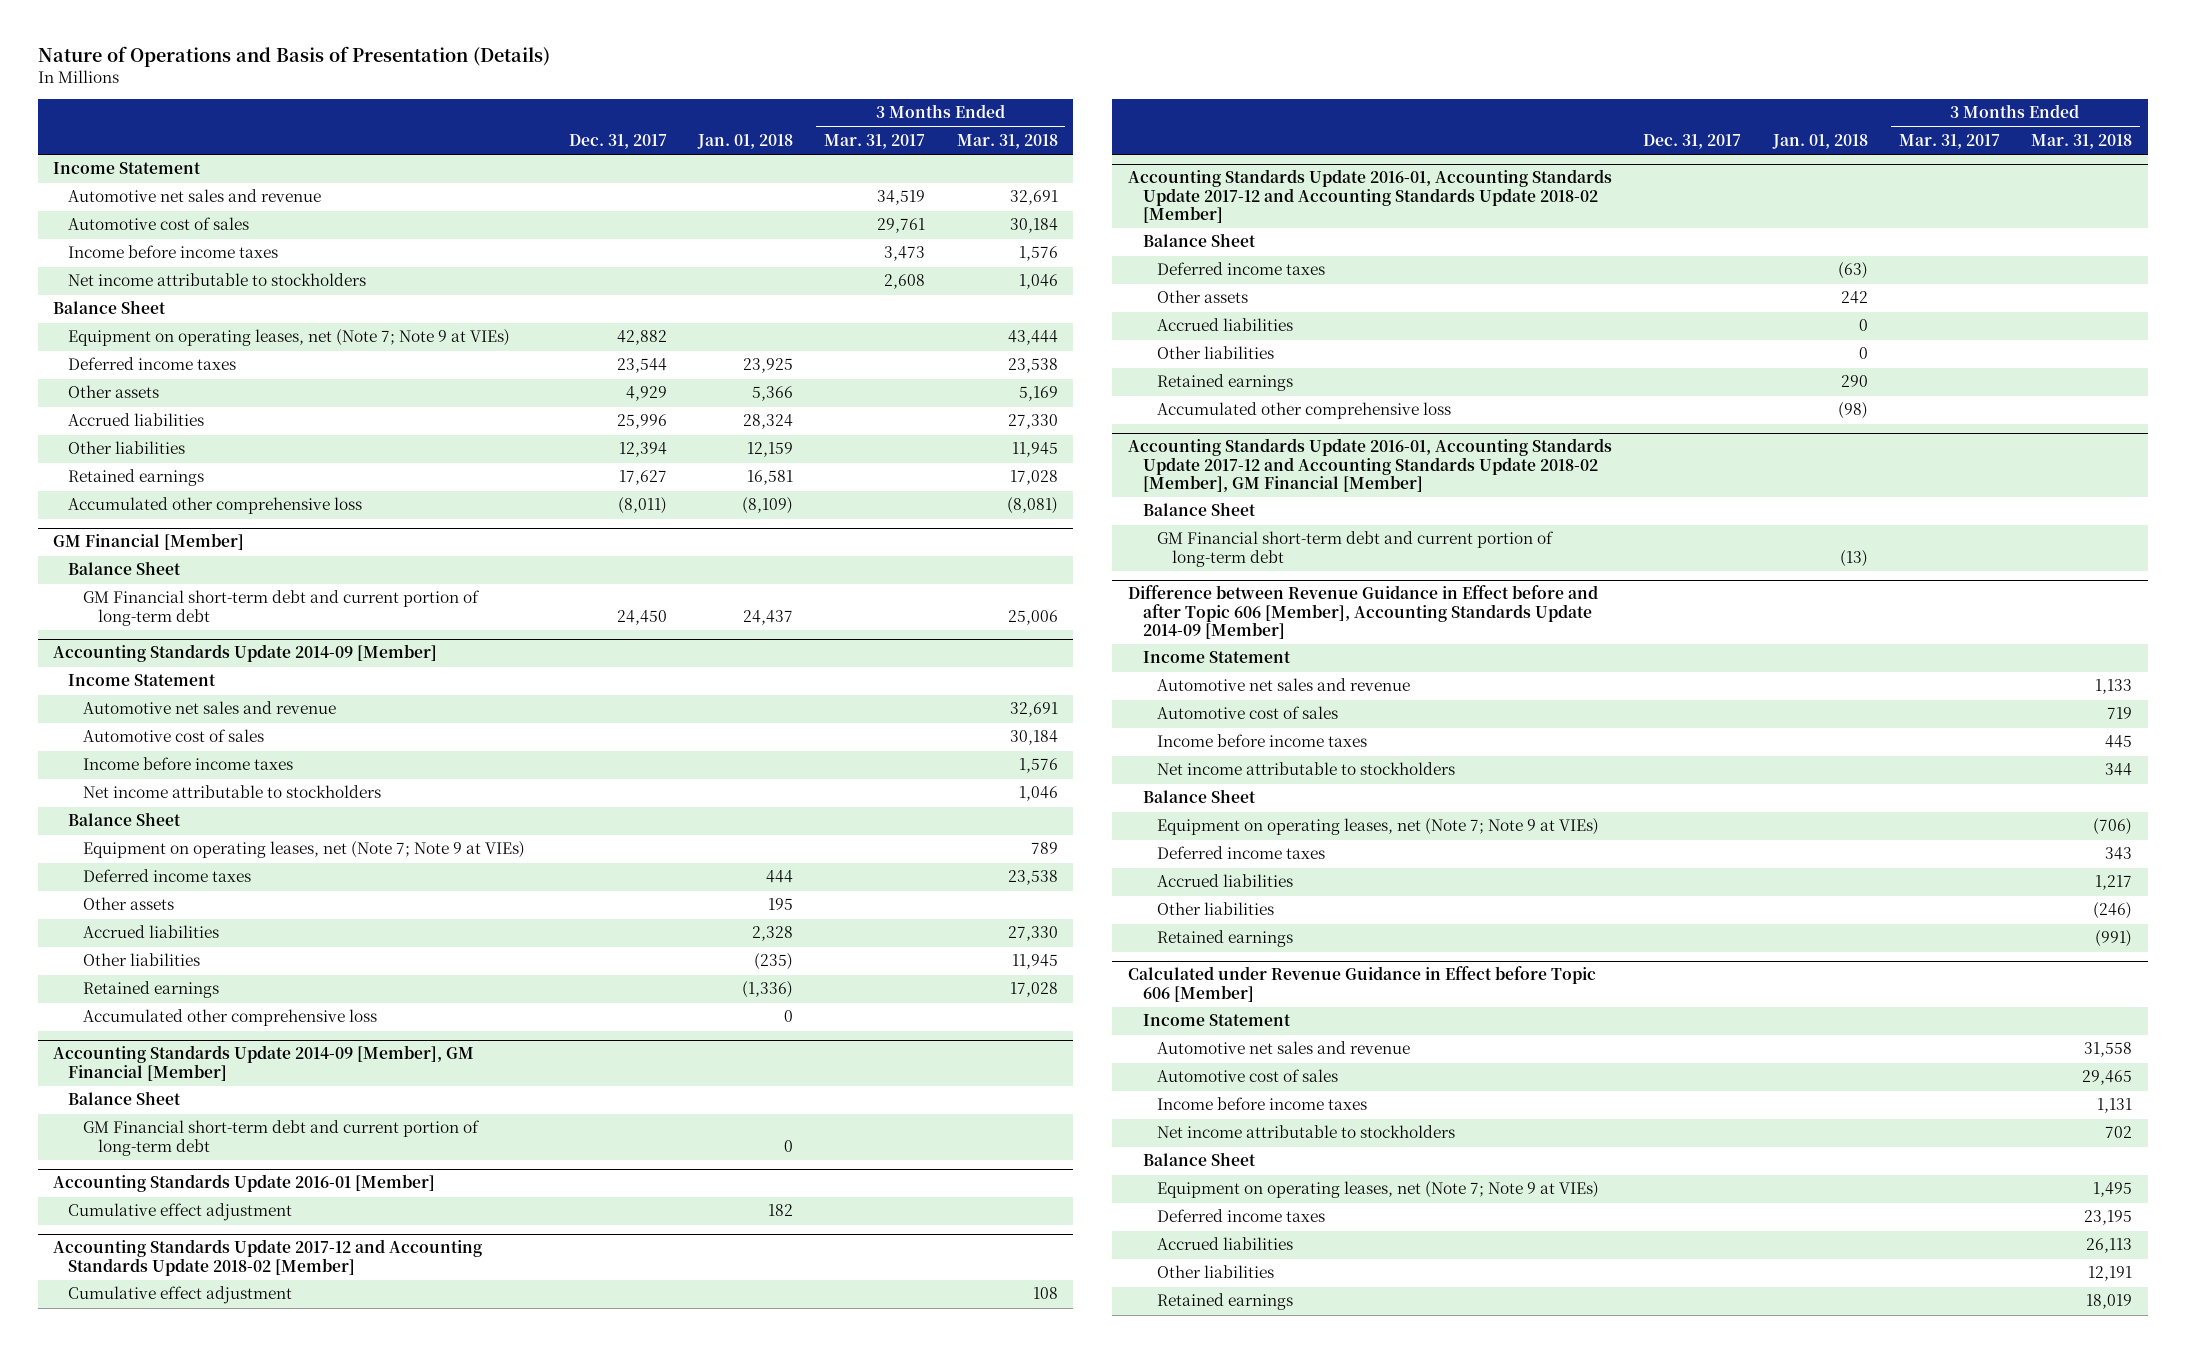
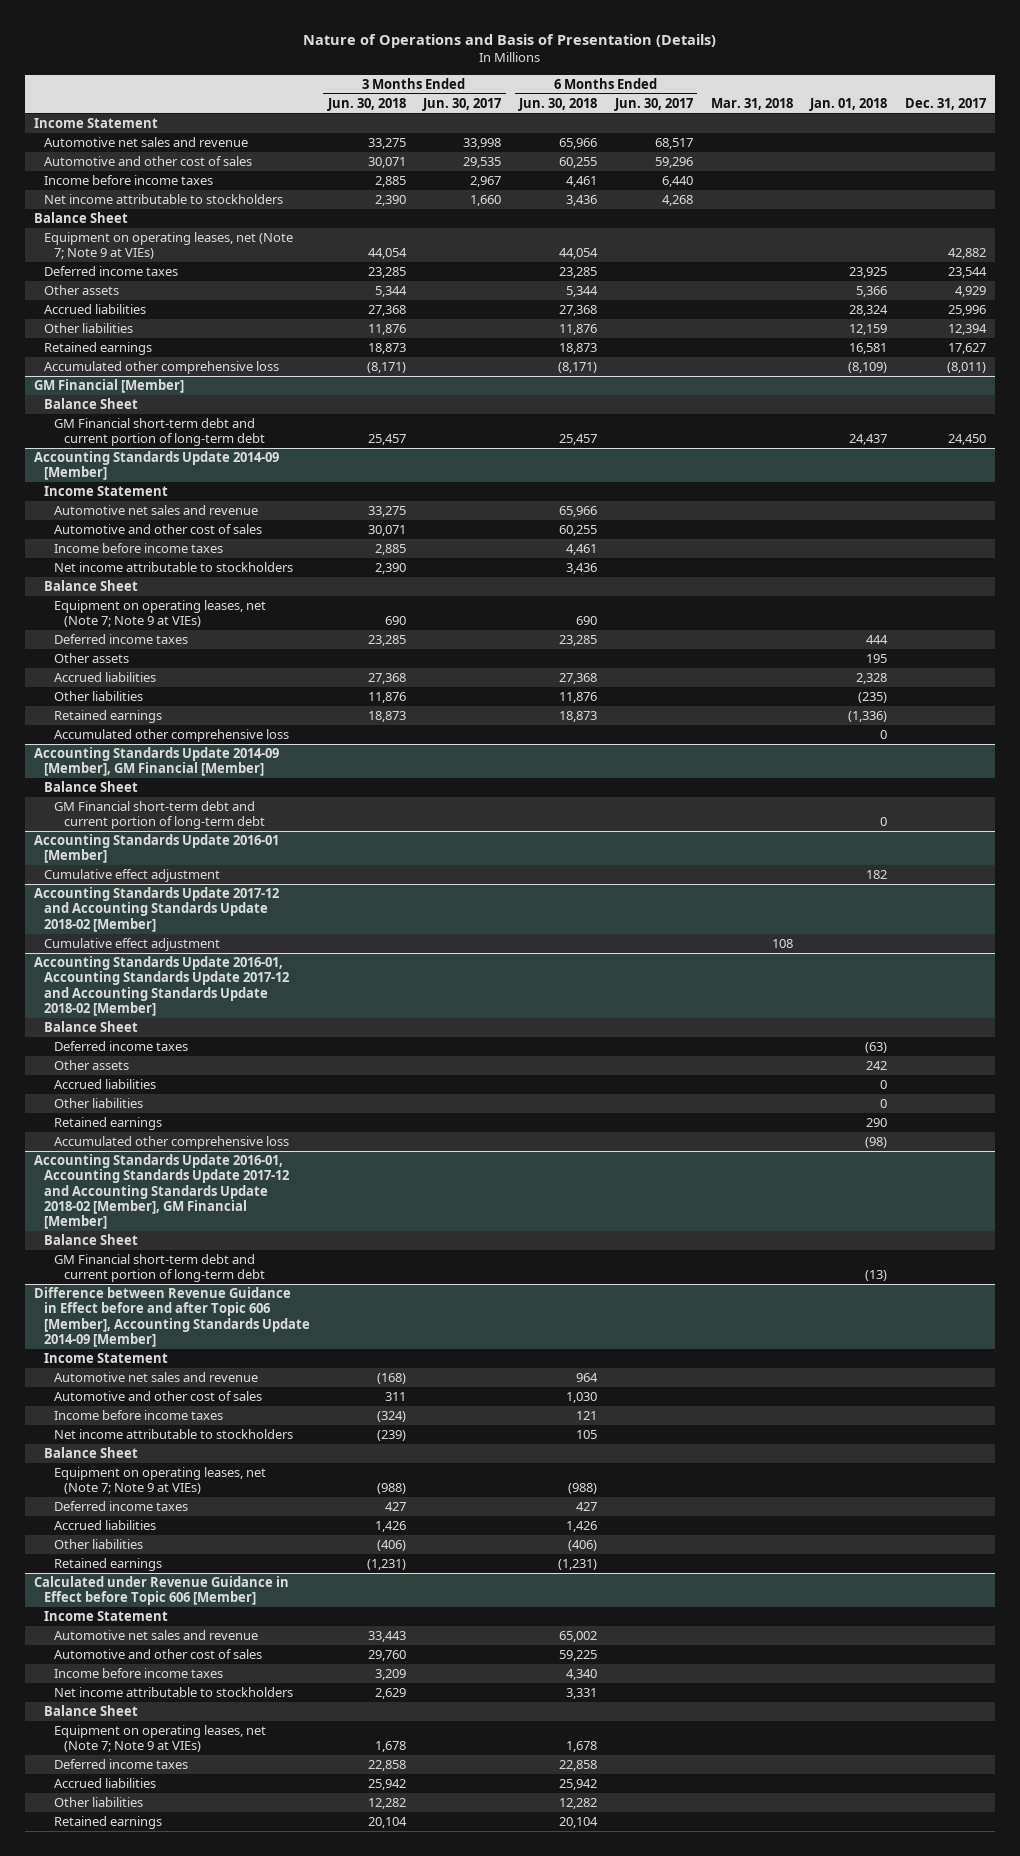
- | Dec. 31, 2017 | Jan. 01, 2018 | 3 Months Ended Mar. 31, 2017 | 3 Months Ended Mar. 31, 2018
+ | 3 Months Ended Jun. 30, 2018 | 3 Months Ended Jun. 30, 2017 | 6 Months Ended Jun. 30, 2018 | 6 Months Ended Jun. 30, 2017 | Mar. 31, 2018 | Jan. 01, 2018 | Dec. 31, 2017
- Automotive cost of sales | | | 29,761 | 30,184
+ Automotive and other cost of sales | 30,071 | 29,535 | 60,255 | 59,296 | | |
@ Accounting Standards Update 2014-09 [Member]
- Automotive cost of sales | | | | 30,184
+ Automotive and other cost of sales | 30,071 | | 60,255 | | | |
@ Difference between Revenue Guidance in Effect before and after Topic 606 [Member], Accounting Standards Update 2014-09 [Member]
- Automotive cost of sales | | | | 719
+ Automotive and other cost of sales | 311 | | 1,030 | | | |
@ Calculated under Revenue Guidance in Effect before Topic 606 [Member]
- Automotive cost of sales | | | | 29,465
+ Automotive and other cost of sales | 29,760 | | 59,225 | | | |

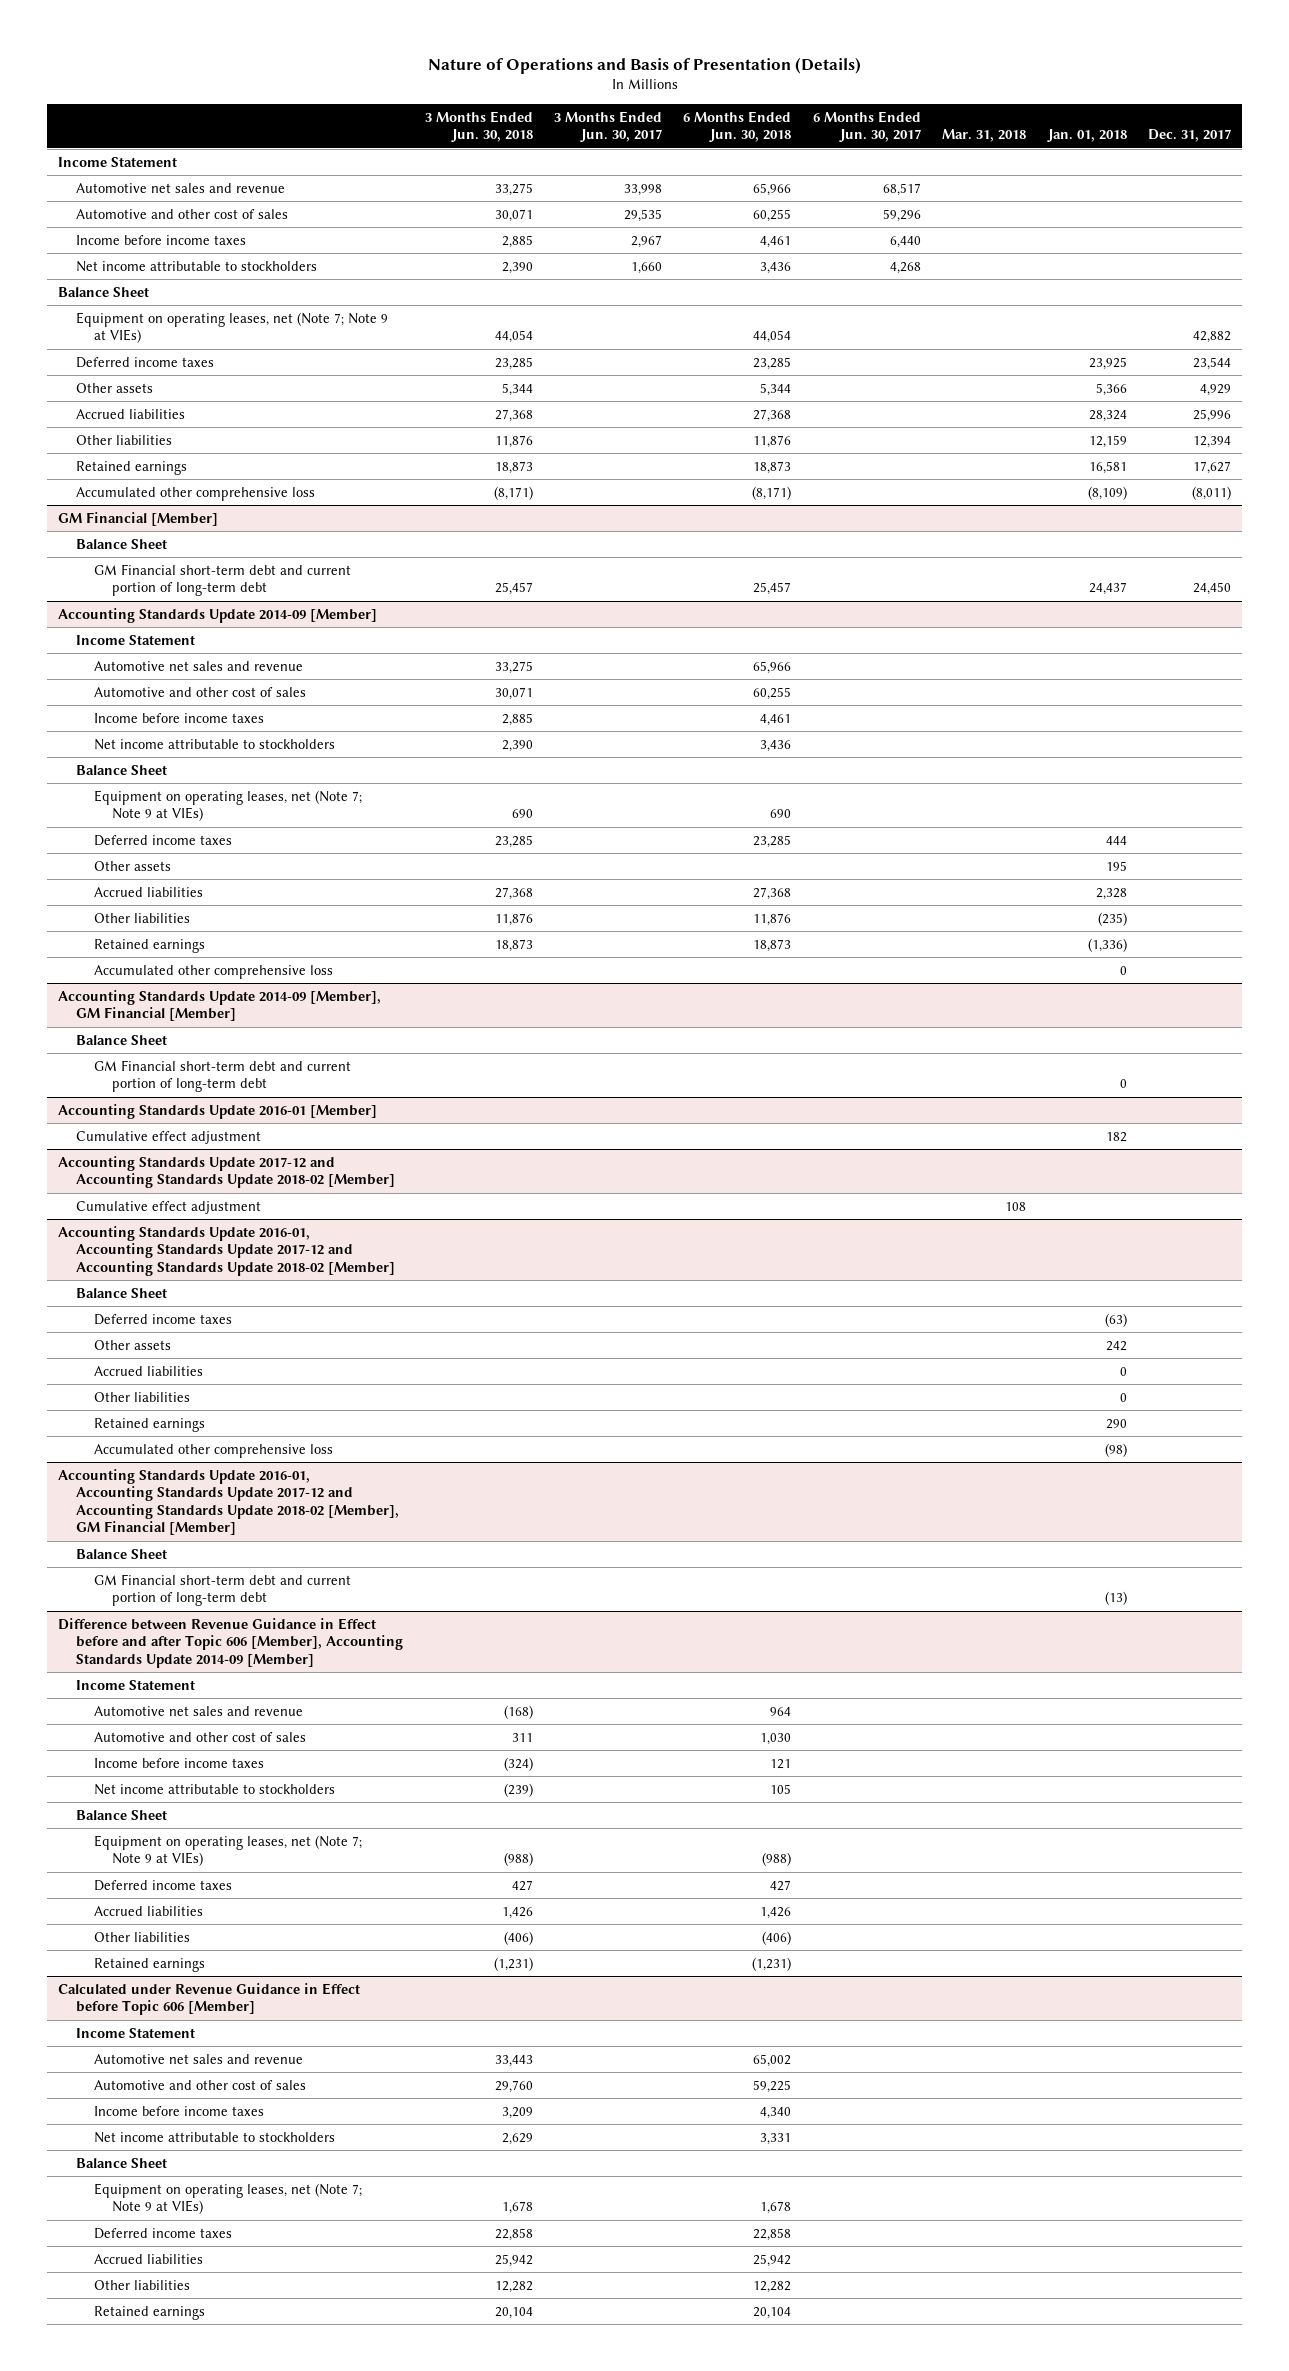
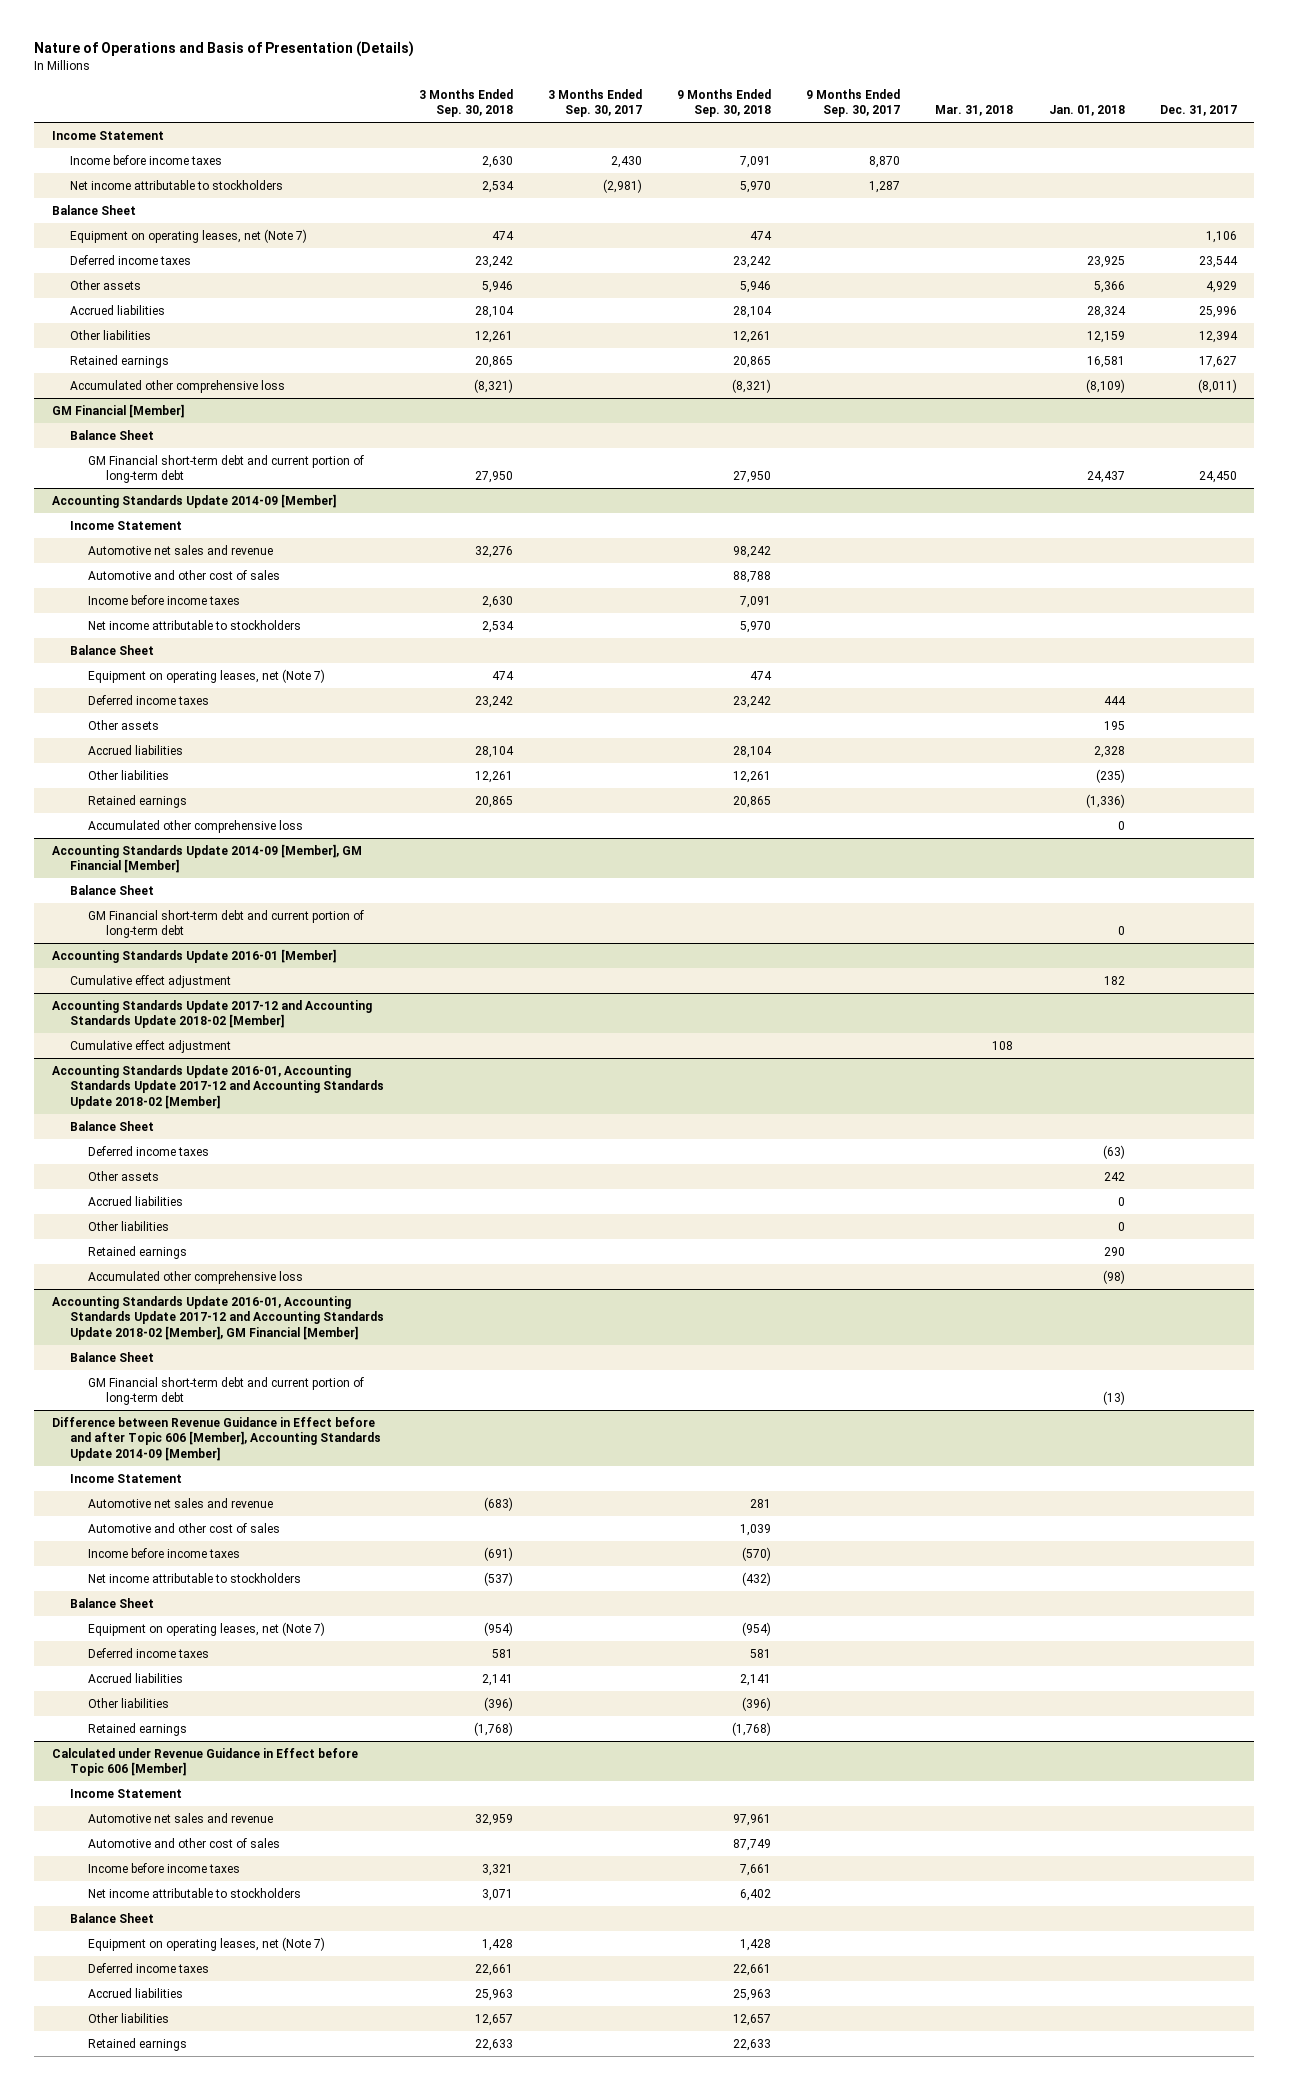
- | 3 Months Ended Jun. 30, 2018 | 3 Months Ended Jun. 30, 2017 | 6 Months Ended Jun. 30, 2018 | 6 Months Ended Jun. 30, 2017 | Mar. 31, 2018 | Jan. 01, 2018 | Dec. 31, 2017
+ | 3 Months Ended Sep. 30, 2018 | 3 Months Ended Sep. 30, 2017 | 9 Months Ended Sep. 30, 2018 | 9 Months Ended Sep. 30, 2017 | Mar. 31, 2018 | Jan. 01, 2018 | Dec. 31, 2017
- Automotive net sales and revenue | 33,275 | 33,998 | 65,966 | 68,517 | | |
- Automotive and other cost of sales | 30,071 | 29,535 | 60,255 | 59,296 | | |
- Equipment on operating leases, net (Note 7; Note 9 at VIEs) | 44,054 | | 44,054 | | | | 42,882
+ Equipment on operating leases, net (Note 7) | 474 | | 474 | | | | 1,106
@ Accounting Standards Update 2014-09 [Member]
- Equipment on operating leases, net (Note 7; Note 9 at VIEs) | 690 | | 690 | | | |
+ Equipment on operating leases, net (Note 7) | 474 | | 474 | | | |
@ Difference between Revenue Guidance in Effect before and after Topic 606 [Member], Accounting Standards Update 2014-09 [Member]
- Equipment on operating leases, net (Note 7; Note 9 at VIEs) | (988) | | (988) | | | |
+ Equipment on operating leases, net (Note 7) | (954) | | (954) | | | |
@ Calculated under Revenue Guidance in Effect before Topic 606 [Member]
- Equipment on operating leases, net (Note 7; Note 9 at VIEs) | 1,678 | | 1,678 | | | |
+ Equipment on operating leases, net (Note 7) | 1,428 | | 1,428 | | | |

